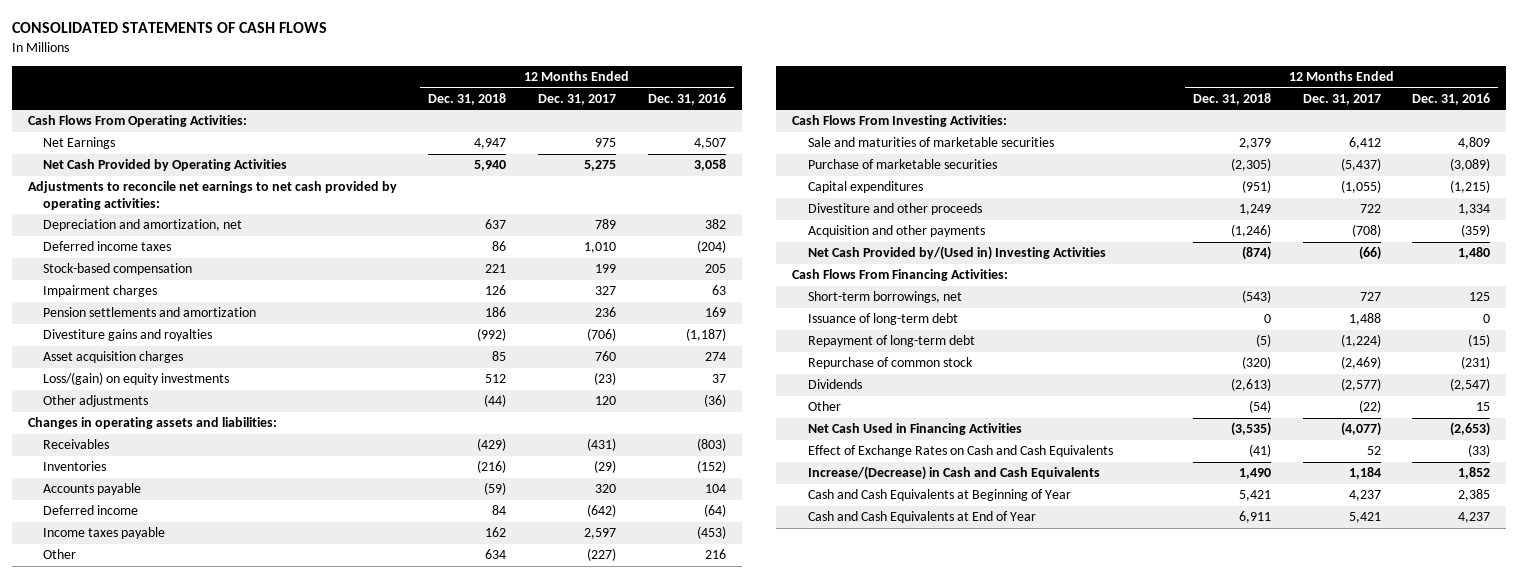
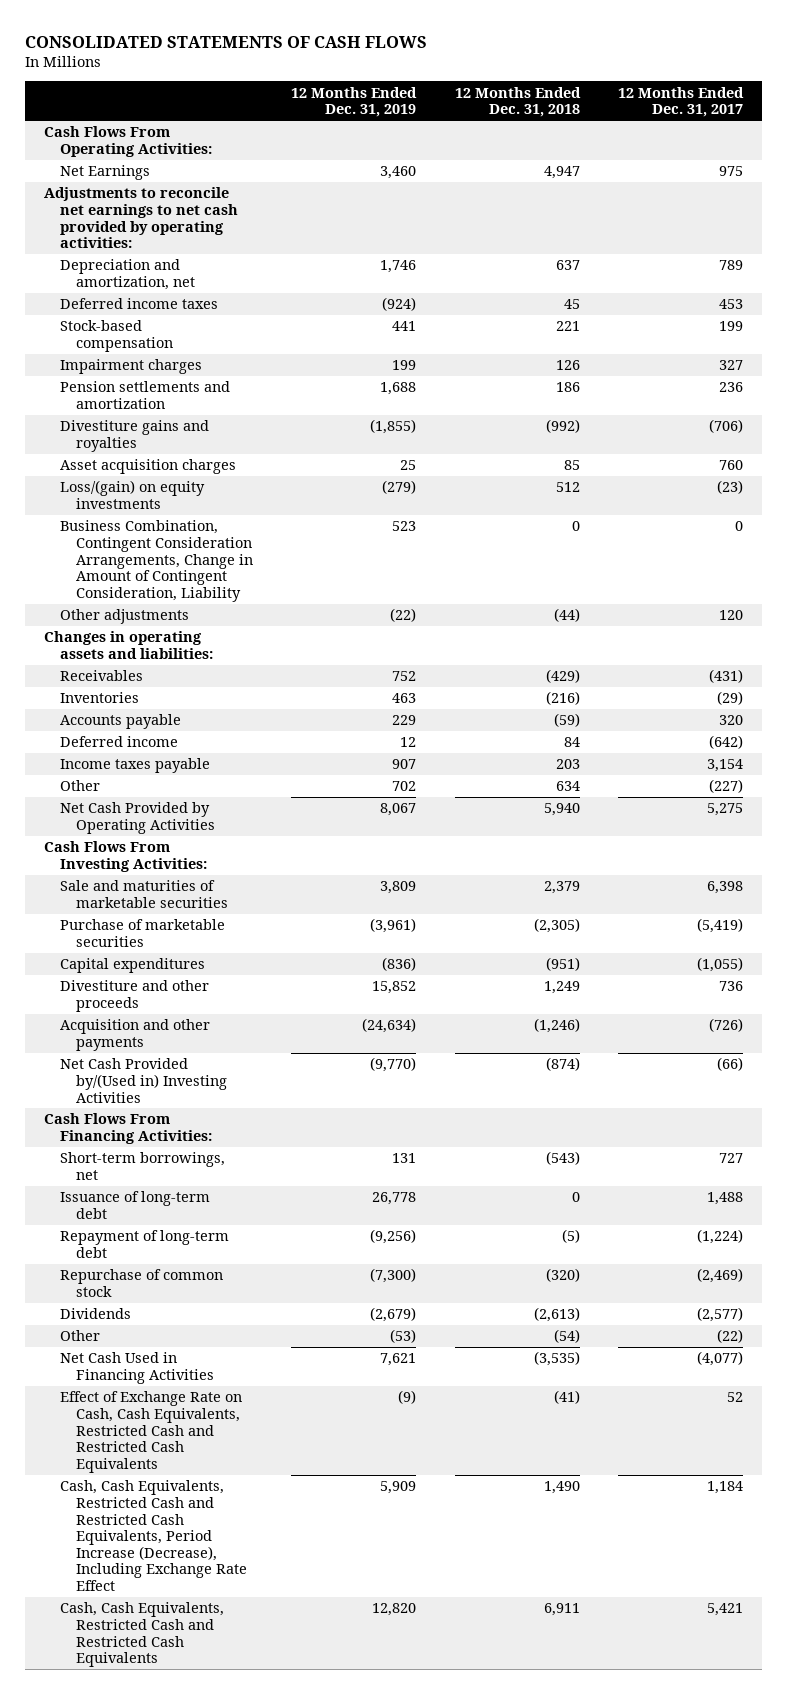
- | 12 Months Ended Dec. 31, 2018 | 12 Months Ended Dec. 31, 2017 | 12 Months Ended Dec. 31, 2016
+ | 12 Months Ended Dec. 31, 2019 | 12 Months Ended Dec. 31, 2018 | 12 Months Ended Dec. 31, 2017
- Deferred income taxes | 86 | 1,010 | (204)
+ Deferred income taxes | (924) | 45 | 453
+ Business Combination, Contingent Consideration Arrangements, Change in Amount of Contingent Consideration, Liability | 523 | 0 | 0
- Income taxes payable | 162 | 2,597 | (453)
+ Income taxes payable | 907 | 203 | 3,154
moved down: Net Cash Provided by Operating Activities | 8,067 | 5,940 | 5,275
- Sale and maturities of marketable securities | 2,379 | 6,412 | 4,809
- Purchase of marketable securities | (2,305) | (5,437) | (3,089)
+ Sale and maturities of marketable securities | 3,809 | 2,379 | 6,398
+ Purchase of marketable securities | (3,961) | (2,305) | (5,419)
- Divestiture and other proceeds | 1,249 | 722 | 1,334
- Acquisition and other payments | (1,246) | (708) | (359)
+ Divestiture and other proceeds | 15,852 | 1,249 | 736
+ Acquisition and other payments | (24,634) | (1,246) | (726)
- Effect of Exchange Rates on Cash and Cash Equivalents | (41) | 52 | (33)
- Increase/(Decrease) in Cash and Cash Equivalents | 1,490 | 1,184 | 1,852
- Cash and Cash Equivalents at Beginning of Year | 5,421 | 4,237 | 2,385
- Cash and Cash Equivalents at End of Year | 6,911 | 5,421 | 4,237
+ Effect of Exchange Rate on Cash, Cash Equivalents, Restricted Cash and Restricted Cash Equivalents | (9) | (41) | 52
+ Cash, Cash Equivalents, Restricted Cash and Restricted Cash Equivalents, Period Increase (Decrease), Including Exchange Rate Effect | 5,909 | 1,490 | 1,184
+ Cash, Cash Equivalents, Restricted Cash and Restricted Cash Equivalents | 12,820 | 6,911 | 5,421

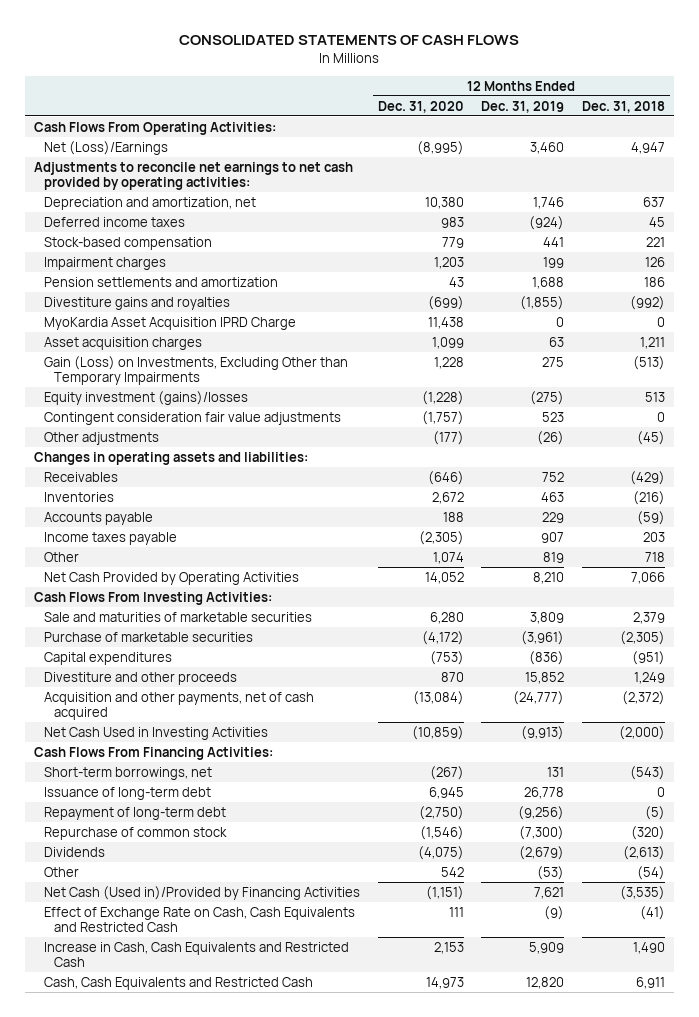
- | 12 Months Ended Dec. 31, 2019 | 12 Months Ended Dec. 31, 2018 | 12 Months Ended Dec. 31, 2017
+ | 12 Months Ended Dec. 31, 2020 | 12 Months Ended Dec. 31, 2019 | 12 Months Ended Dec. 31, 2018
- Net Earnings | 3,460 | 4,947 | 975
+ Net (Loss)/Earnings | (8,995) | 3,460 | 4,947
- Asset acquisition charges | 25 | 85 | 760
- Loss/(gain) on equity investments | (279) | 512 | (23)
- Business Combination, Contingent Consideration Arrangements, Change in Amount of Contingent Consideration, Liability | 523 | 0 | 0
- Other adjustments | (22) | (44) | 120
+ MyoKardia Asset Acquisition IPRD Charge | 11,438 | 0 | 0
+ Asset acquisition charges | 1,099 | 63 | 1,211
+ Gain (Loss) on Investments, Excluding Other than Temporary Impairments | 1,228 | 275 | (513)
+ Equity investment (gains)/losses | (1,228) | (275) | 513
+ Contingent consideration fair value adjustments | (1,757) | 523 | 0
+ Other adjustments | (177) | (26) | (45)
- Deferred income | 12 | 84 | (642)
- Other | 702 | 634 | (227)
- Net Cash Provided by Operating Activities | 8,067 | 5,940 | 5,275
+ Other | 1,074 | 819 | 718
+ Net Cash Provided by Operating Activities | 14,052 | 8,210 | 7,066
- Acquisition and other payments | (24,634) | (1,246) | (726)
- Net Cash Provided by/(Used in) Investing Activities | (9,770) | (874) | (66)
+ Acquisition and other payments, net of cash acquired | (13,084) | (24,777) | (2,372)
+ Net Cash Used in Investing Activities | (10,859) | (9,913) | (2,000)
- Net Cash Used in Financing Activities | 7,621 | (3,535) | (4,077)
- Effect of Exchange Rate on Cash, Cash Equivalents, Restricted Cash and Restricted Cash Equivalents | (9) | (41) | 52
- Cash, Cash Equivalents, Restricted Cash and Restricted Cash Equivalents, Period Increase (Decrease), Including Exchange Rate Effect | 5,909 | 1,490 | 1,184
- Cash, Cash Equivalents, Restricted Cash and Restricted Cash Equivalents | 12,820 | 6,911 | 5,421
+ Net Cash (Used in)/Provided by Financing Activities | (1,151) | 7,621 | (3,535)
+ Effect of Exchange Rate on Cash, Cash Equivalents and Restricted Cash | 111 | (9) | (41)
+ Increase in Cash, Cash Equivalents and Restricted Cash | 2,153 | 5,909 | 1,490
+ Cash, Cash Equivalents and Restricted Cash | 14,973 | 12,820 | 6,911

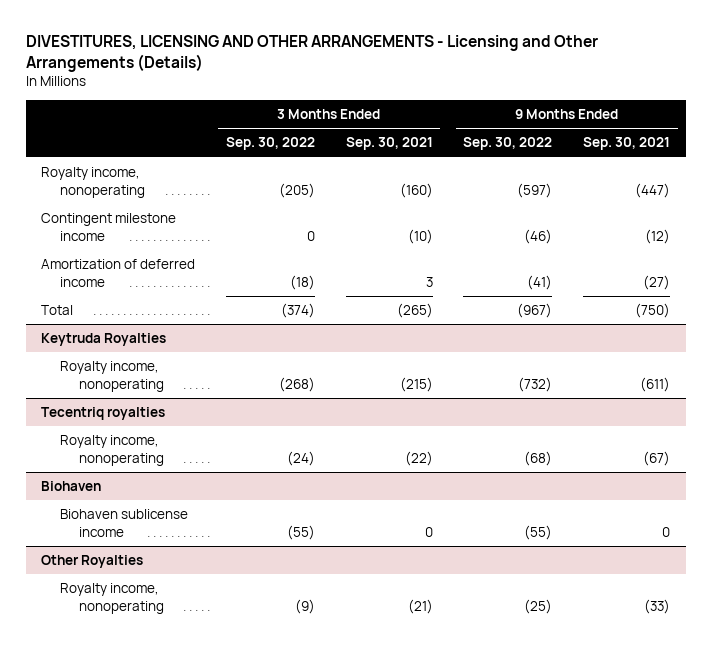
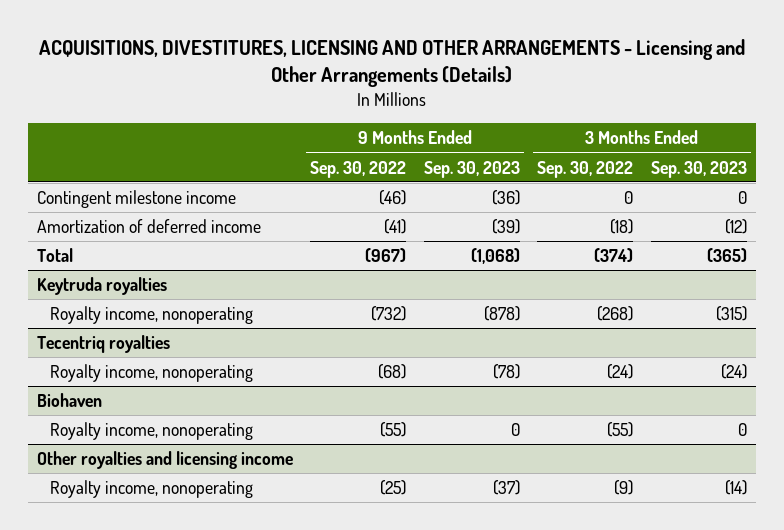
- DIVESTITURES, LICENSING AND OTHER ARRANGEMENTS - Licensing and Other Arrangements (Details)
+ ACQUISITIONS, DIVESTITURES, LICENSING AND OTHER ARRANGEMENTS - Licensing and Other Arrangements (Details)
- | 3 Months Ended Sep. 30, 2022 | 3 Months Ended Sep. 30, 2021 | 9 Months Ended Sep. 30, 2022 | 9 Months Ended Sep. 30, 2021
+ | 9 Months Ended Sep. 30, 2022 | 9 Months Ended Sep. 30, 2023 | 3 Months Ended Sep. 30, 2022 | 3 Months Ended Sep. 30, 2023
- Royalty income, nonoperating | (205) | (160) | (597) | (447)
- Keytruda Royalties
+ Keytruda royalties
@ Biohaven
- Biohaven sublicense income | (55) | 0 | (55) | 0
- Other Royalties
@ Biohaven
+ Royalty income, nonoperating | (55) | 0 | (55) | 0
+ Other royalties and licensing income

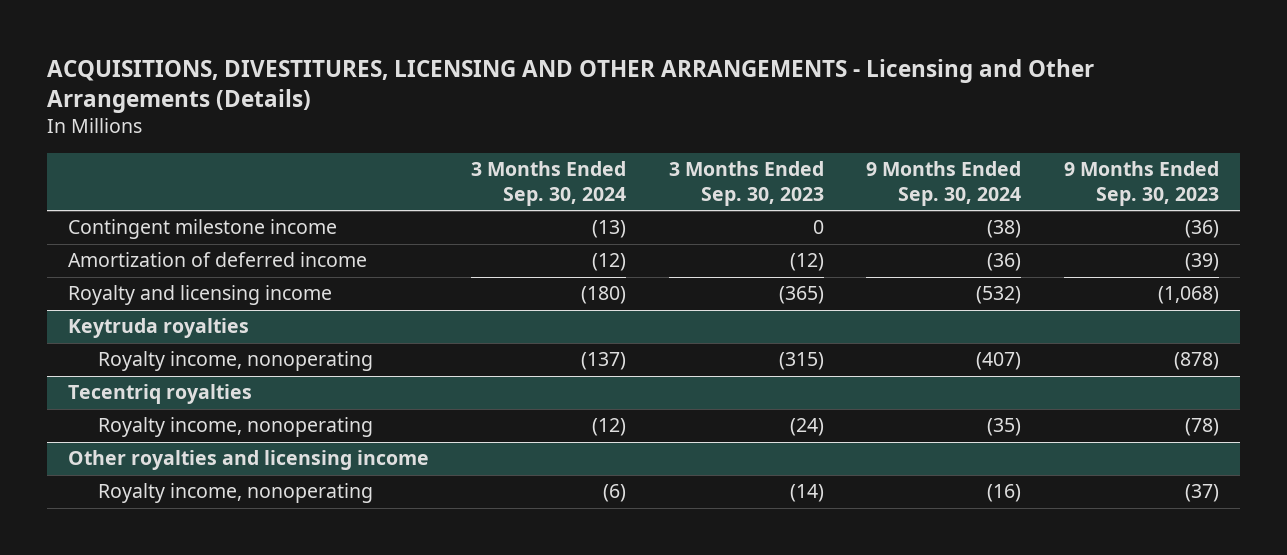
- | 9 Months Ended Sep. 30, 2022 | 9 Months Ended Sep. 30, 2023 | 3 Months Ended Sep. 30, 2022 | 3 Months Ended Sep. 30, 2023
+ | 3 Months Ended Sep. 30, 2024 | 3 Months Ended Sep. 30, 2023 | 9 Months Ended Sep. 30, 2024 | 9 Months Ended Sep. 30, 2023
- Total | (967) | (1,068) | (374) | (365)
+ Royalty and licensing income | (180) | (365) | (532) | (1,068)
- Biohaven
- Royalty income, nonoperating | (55) | 0 | (55) | 0

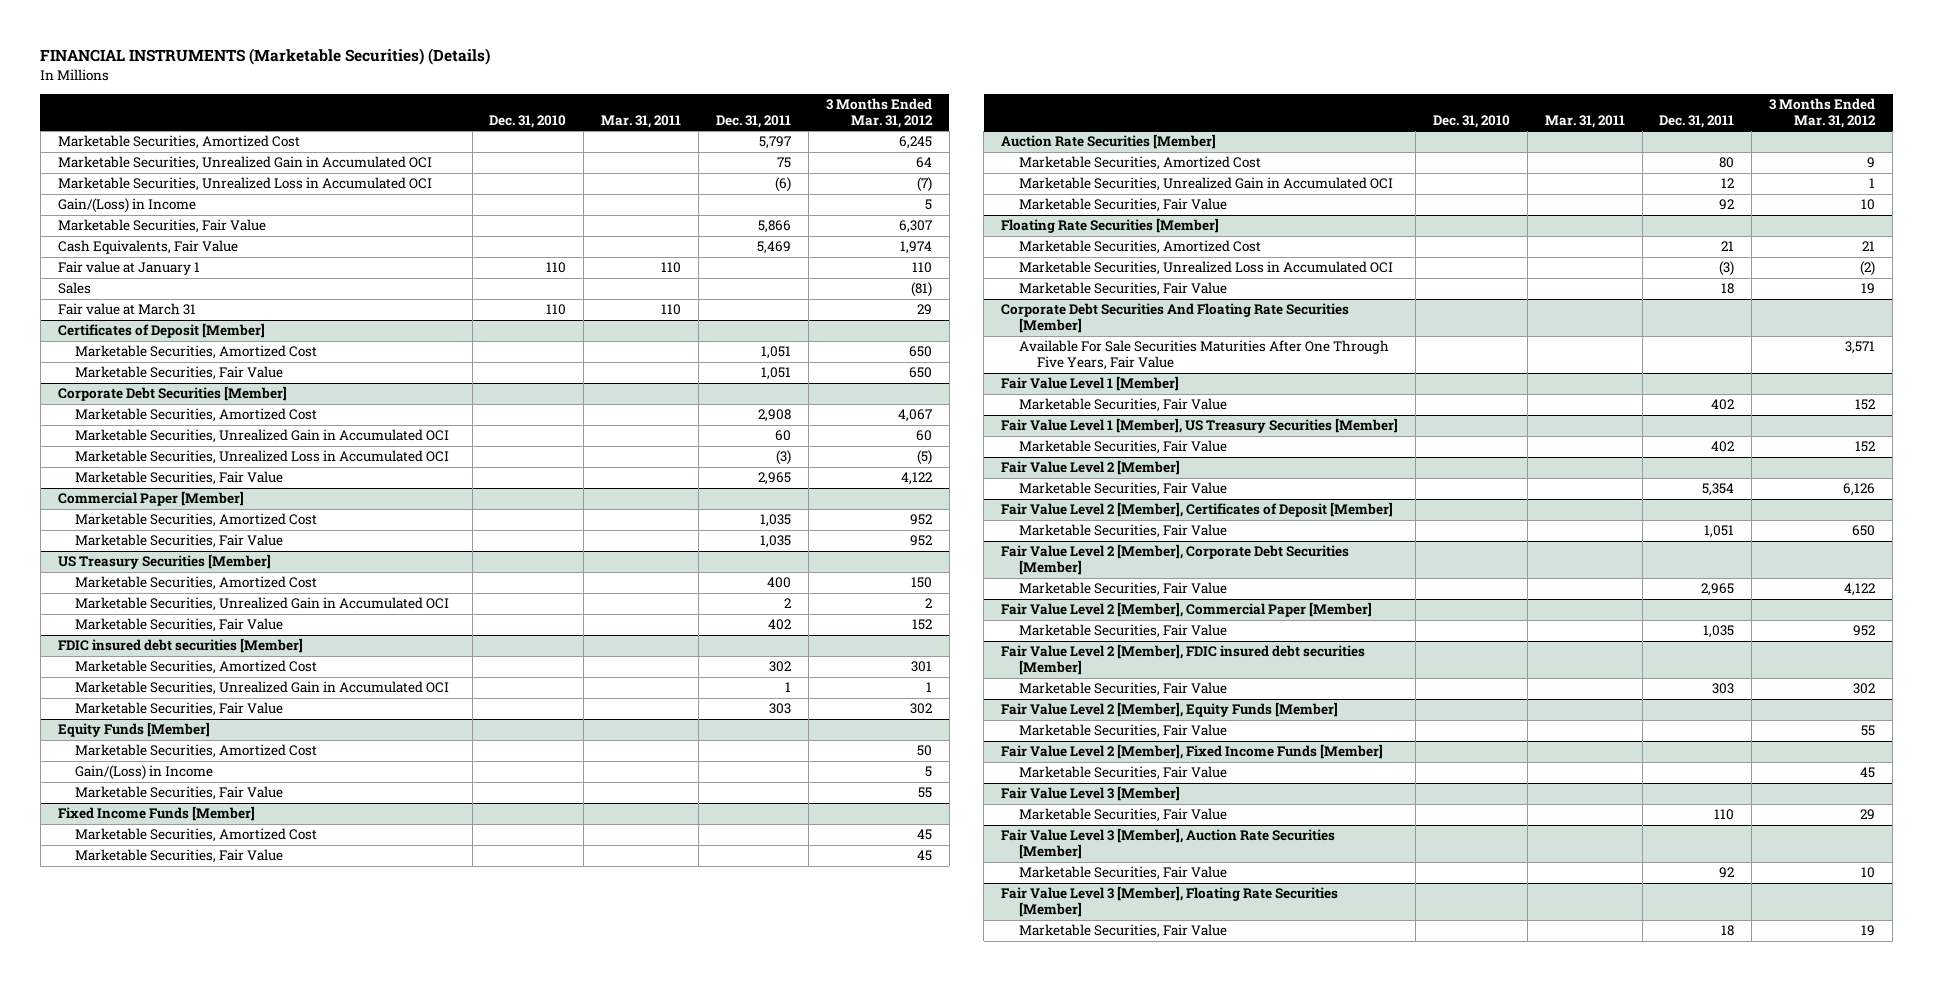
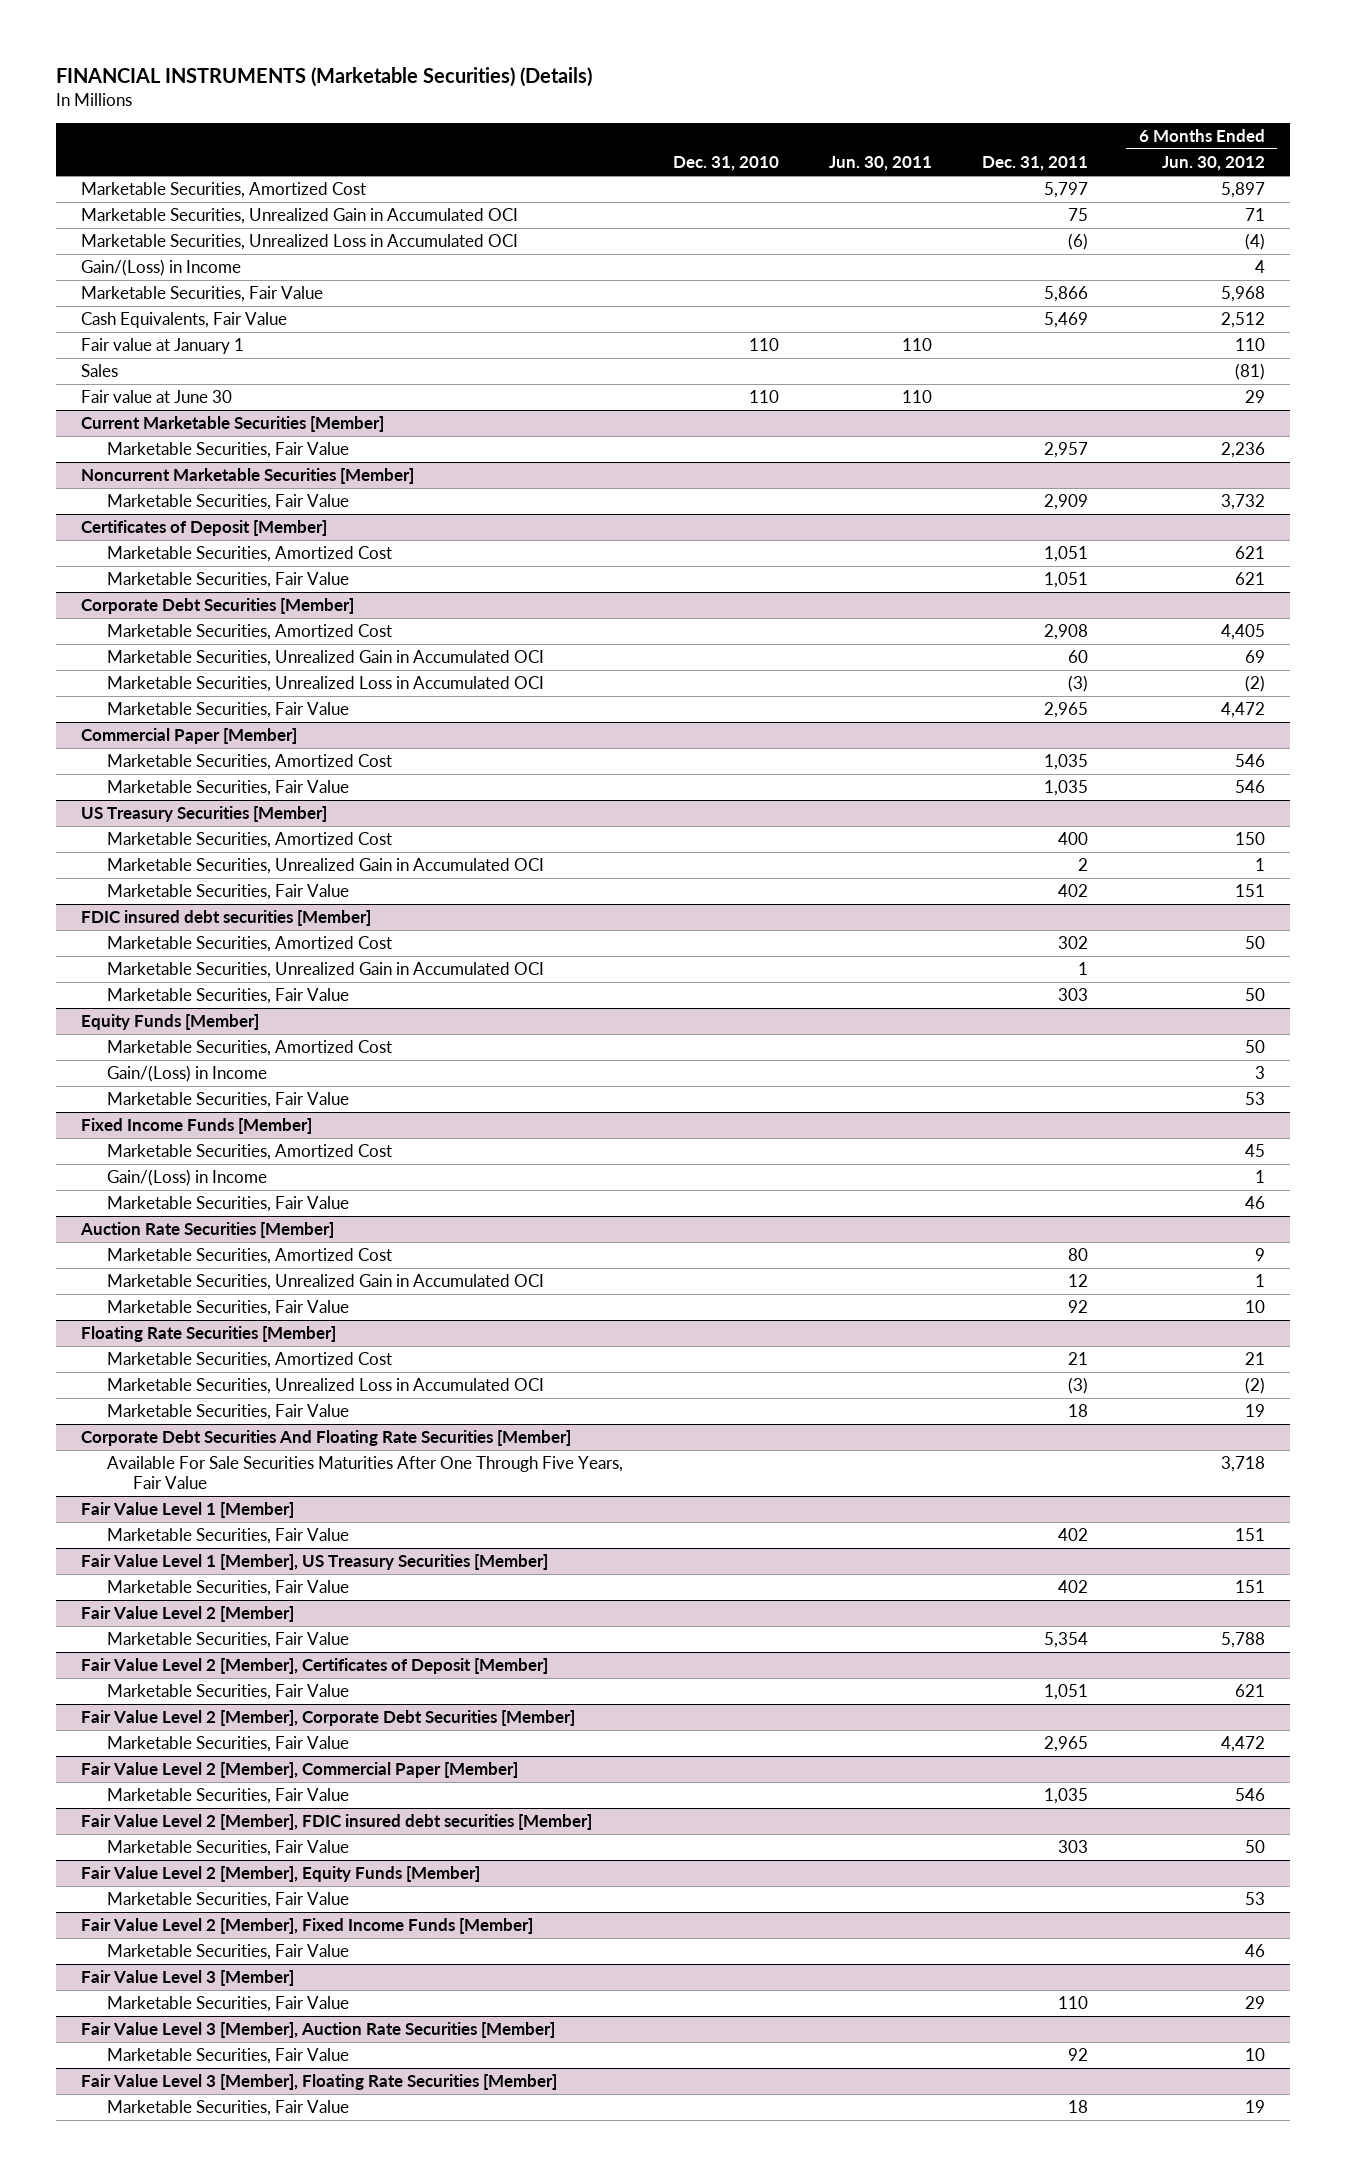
- | Dec. 31, 2010 | Mar. 31, 2011 | Dec. 31, 2011 | 3 Months Ended Mar. 31, 2012
+ | Dec. 31, 2010 | Jun. 30, 2011 | Dec. 31, 2011 | 6 Months Ended Jun. 30, 2012
- Fair value at March 31 | 110 | 110 | | 29
+ Fair value at June 30 | 110 | 110 | | 29
+ Current Marketable Securities [Member]
+ Marketable Securities, Fair Value | | | 2,957 | 2,236
+ Noncurrent Marketable Securities [Member]
+ Marketable Securities, Fair Value | | | 2,909 | 3,732
@ Fixed Income Funds [Member]
+ Gain/(Loss) in Income | | | | 1

